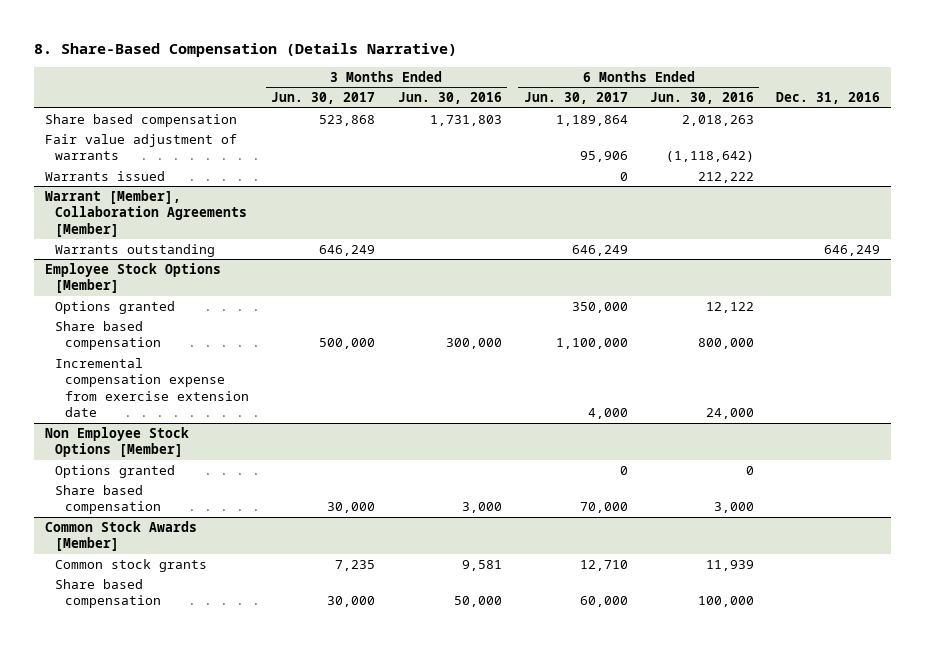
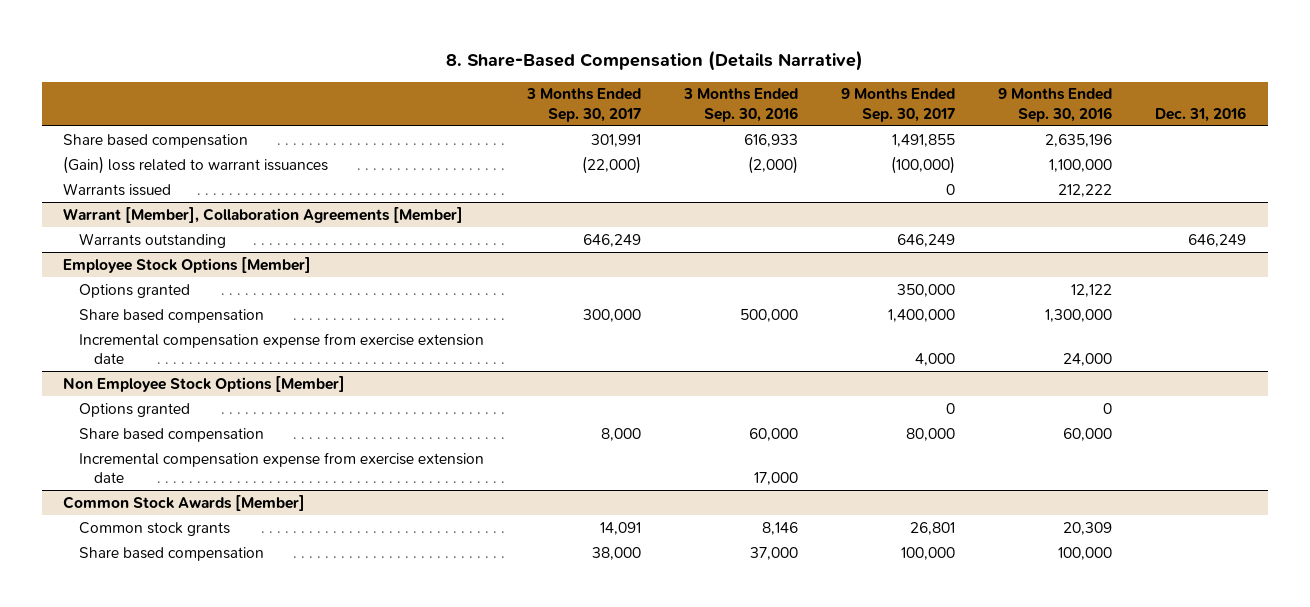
- | 3 Months Ended Jun. 30, 2017 | 3 Months Ended Jun. 30, 2016 | 6 Months Ended Jun. 30, 2017 | 6 Months Ended Jun. 30, 2016 | Dec. 31, 2016
+ | 3 Months Ended Sep. 30, 2017 | 3 Months Ended Sep. 30, 2016 | 9 Months Ended Sep. 30, 2017 | 9 Months Ended Sep. 30, 2016 | Dec. 31, 2016
- Fair value adjustment of warrants | | | 95,906 | (1,118,642) |
+ (Gain) loss related to warrant issuances | (22,000) | (2,000) | (100,000) | 1,100,000 |
@ Non Employee Stock Options [Member]
+ Incremental compensation expense from exercise extension date | | 17,000 | | |

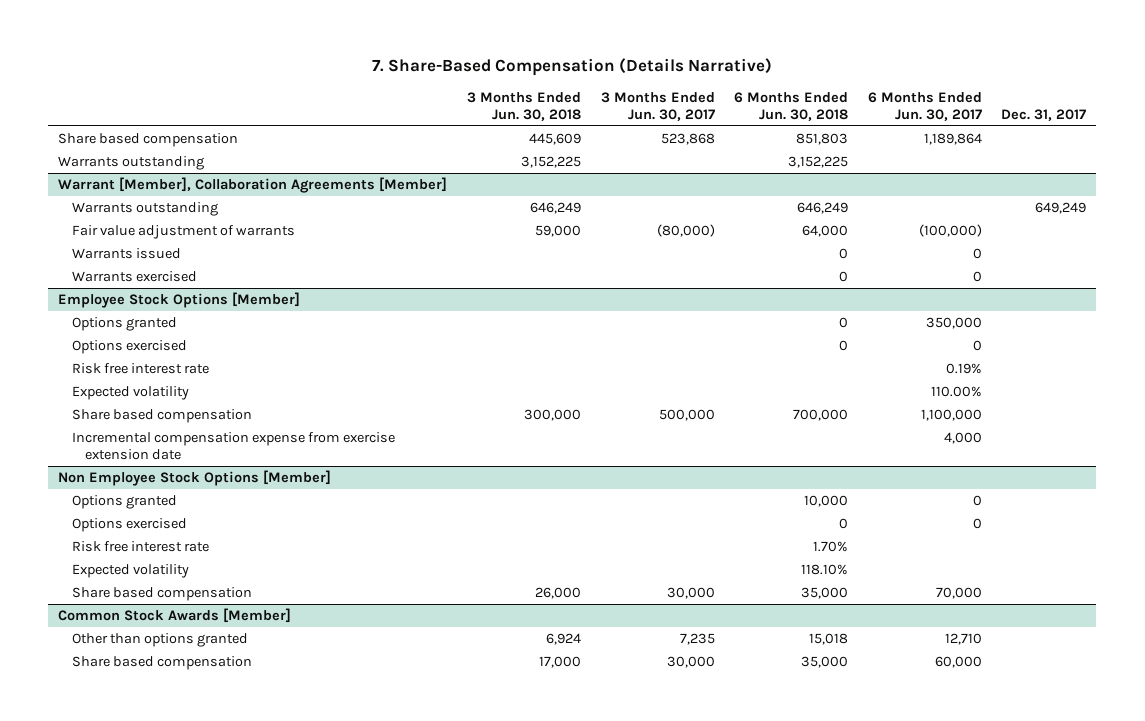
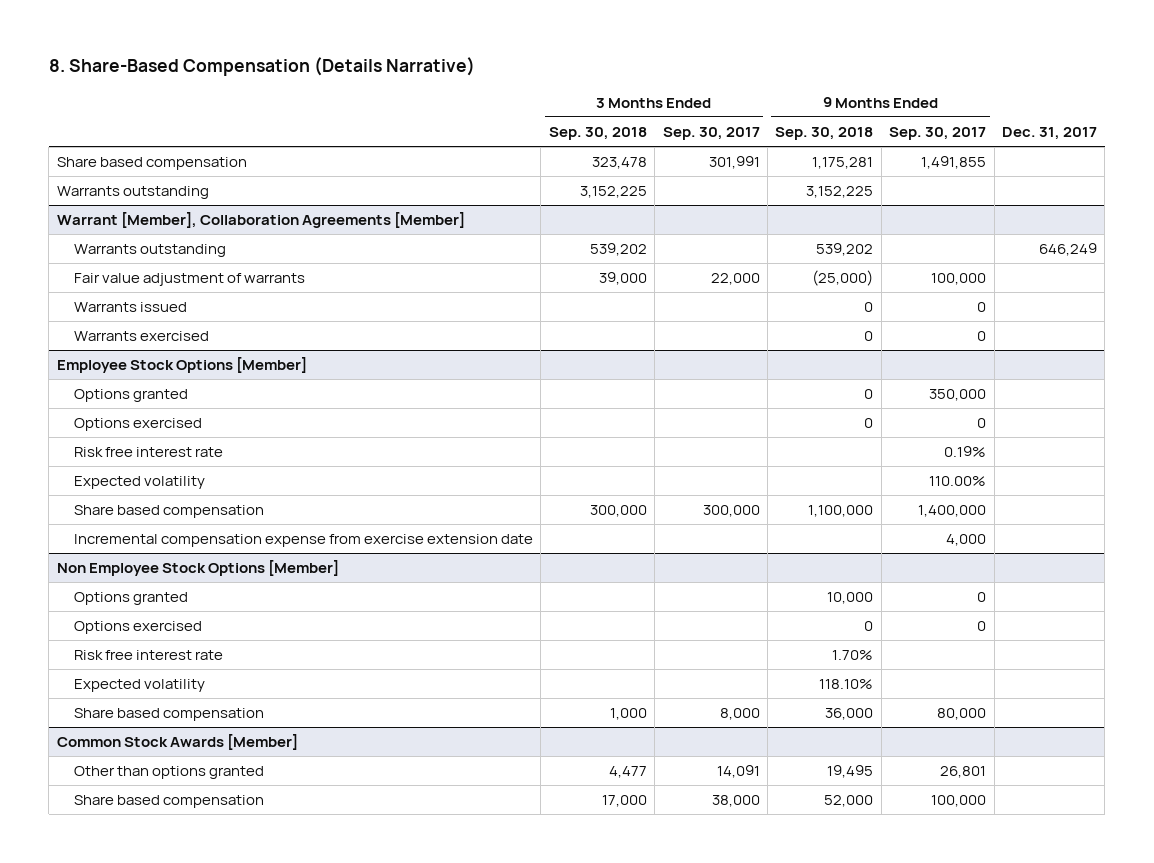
- 7. Share-Based Compensation (Details Narrative)
+ 8. Share-Based Compensation (Details Narrative)
- | 3 Months Ended Jun. 30, 2018 | 3 Months Ended Jun. 30, 2017 | 6 Months Ended Jun. 30, 2018 | 6 Months Ended Jun. 30, 2017 | Dec. 31, 2017
+ | 3 Months Ended Sep. 30, 2018 | 3 Months Ended Sep. 30, 2017 | 9 Months Ended Sep. 30, 2018 | 9 Months Ended Sep. 30, 2017 | Dec. 31, 2017
@ Warrant [Member], Collaboration Agreements [Member]
- Warrants outstanding | 646,249 | | 646,249 | | 649,249
+ Warrants outstanding | 539,202 | | 539,202 | | 646,249

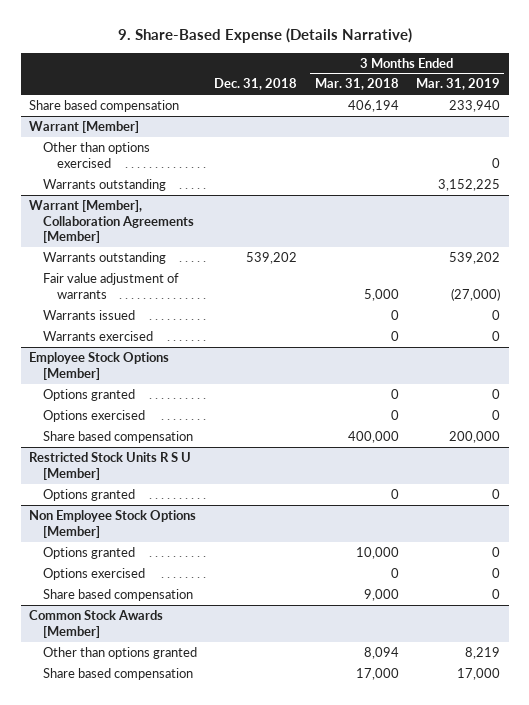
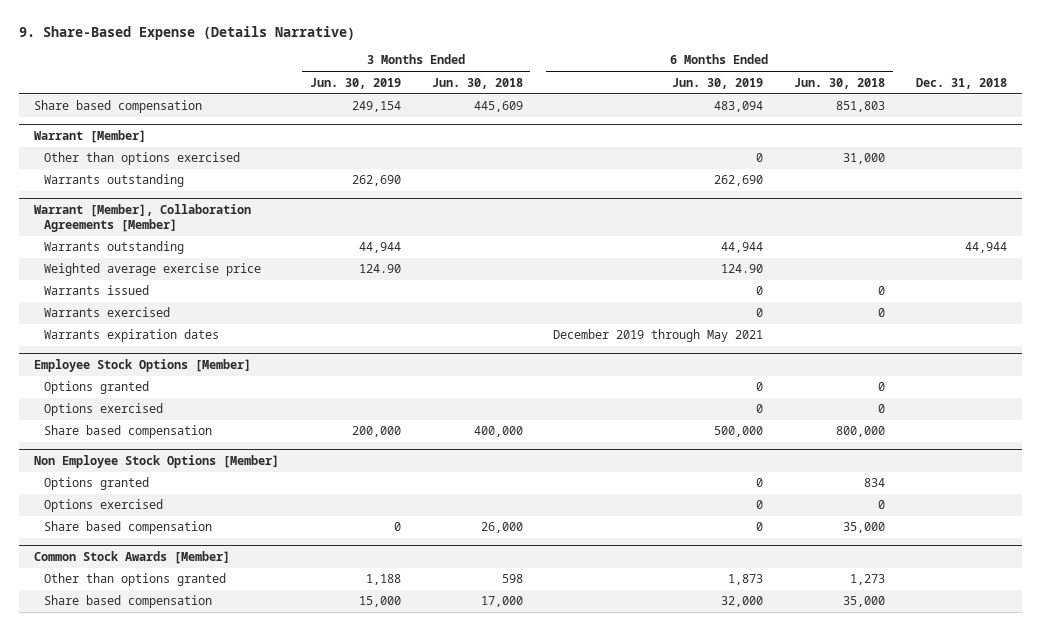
- | Dec. 31, 2018 | 3 Months Ended Mar. 31, 2018 | 3 Months Ended Mar. 31, 2019
+ | 3 Months Ended Jun. 30, 2019 | 3 Months Ended Jun. 30, 2018 | 6 Months Ended Jun. 30, 2019 | 6 Months Ended Jun. 30, 2018 | Dec. 31, 2018
@ Warrant [Member], Collaboration Agreements [Member]
- Warrants outstanding | 539,202 | | 539,202
- Fair value adjustment of warrants | | 5,000 | (27,000)
+ Warrants outstanding | 44,944 | | 44,944 | | 44,944
+ Weighted average exercise price | 124.90 | | 124.90 | |
+ Warrants expiration dates | | | December 2019 through May 2021 | |
- Restricted Stock Units R S U [Member]
- Options granted | | 0 | 0

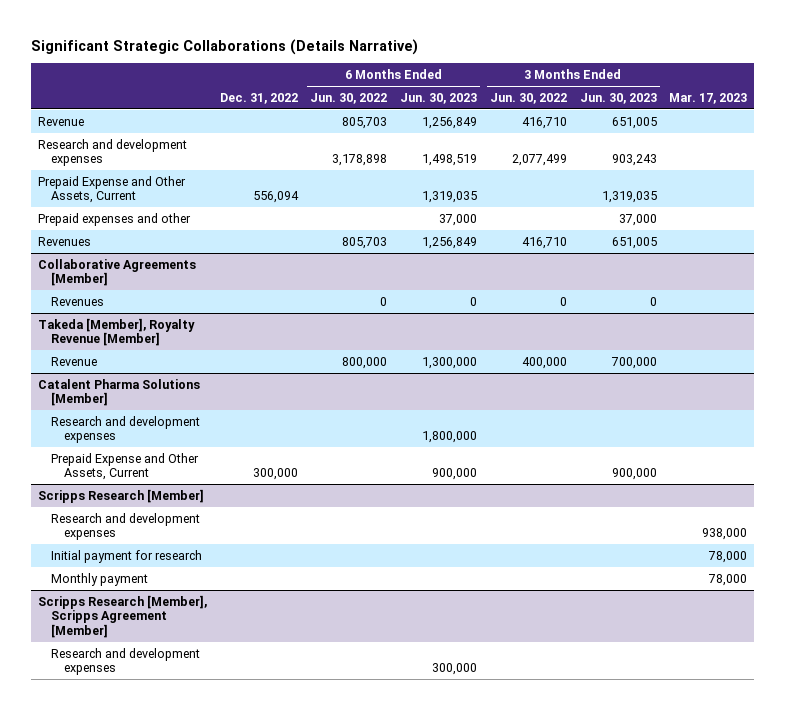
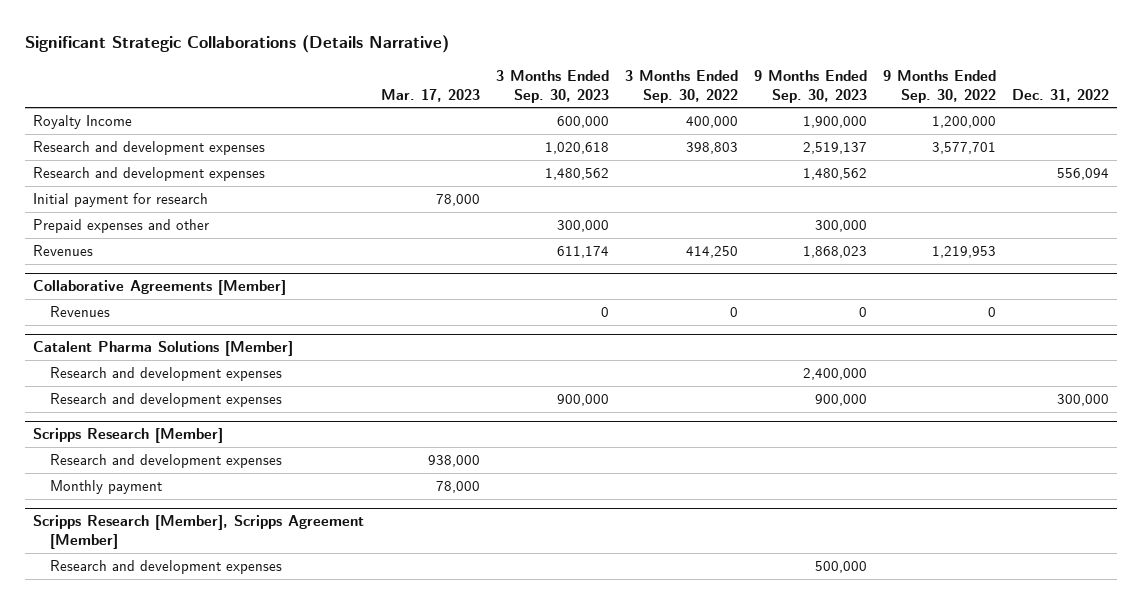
- | Dec. 31, 2022 | 6 Months Ended Jun. 30, 2022 | 6 Months Ended Jun. 30, 2023 | 3 Months Ended Jun. 30, 2022 | 3 Months Ended Jun. 30, 2023 | Mar. 17, 2023
+ | Mar. 17, 2023 | 3 Months Ended Sep. 30, 2023 | 3 Months Ended Sep. 30, 2022 | 9 Months Ended Sep. 30, 2023 | 9 Months Ended Sep. 30, 2022 | Dec. 31, 2022
- Revenue | | 805,703 | 1,256,849 | 416,710 | 651,005 |
+ Royalty Income | | 600,000 | 400,000 | 1,900,000 | 1,200,000 |
- Prepaid Expense and Other Assets, Current | 556,094 | | 1,319,035 | | 1,319,035 |
+ Research and development expenses | | 1,480,562 | | 1,480,562 | | 556,094
+ Initial payment for research | 78,000 | | | | |
- Takeda [Member], Royalty Revenue [Member]
- Revenue | | 800,000 | 1,300,000 | 400,000 | 700,000 |
@ Catalent Pharma Solutions [Member]
- Prepaid Expense and Other Assets, Current | 300,000 | | 900,000 | | 900,000 |
+ Research and development expenses | | 900,000 | | 900,000 | | 300,000
@ Scripps Research [Member]
- Initial payment for research | | | | | | 78,000

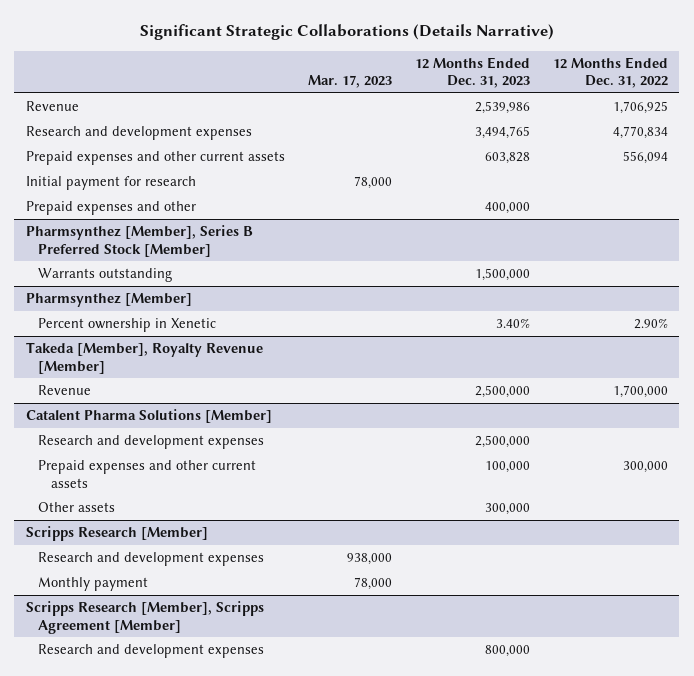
- | Mar. 17, 2023 | 3 Months Ended Sep. 30, 2023 | 3 Months Ended Sep. 30, 2022 | 9 Months Ended Sep. 30, 2023 | 9 Months Ended Sep. 30, 2022 | Dec. 31, 2022
+ | Mar. 17, 2023 | 12 Months Ended Dec. 31, 2023 | 12 Months Ended Dec. 31, 2022
- Royalty Income | | 600,000 | 400,000 | 1,900,000 | 1,200,000 |
- Research and development expenses | | 1,020,618 | 398,803 | 2,519,137 | 3,577,701 |
+ Revenue | | 2,539,986 | 1,706,925
+ Prepaid expenses and other current assets | | 603,828 | 556,094
- Revenues | | 611,174 | 414,250 | 1,868,023 | 1,219,953 |
- Collaborative Agreements [Member]
- Revenues | | 0 | 0 | 0 | 0 |
+ Pharmsynthez [Member], Series B Preferred Stock [Member]
+ Warrants outstanding | | 1,500,000 |
+ Pharmsynthez [Member]
+ Percent ownership in Xenetic | | 3.40% | 2.90%
+ Takeda [Member], Royalty Revenue [Member]
+ Revenue | | 2,500,000 | 1,700,000
@ Catalent Pharma Solutions [Member]
- Research and development expenses | | 900,000 | | 900,000 | | 300,000
+ Prepaid expenses and other current assets | | 100,000 | 300,000
+ Other assets | | 300,000 |

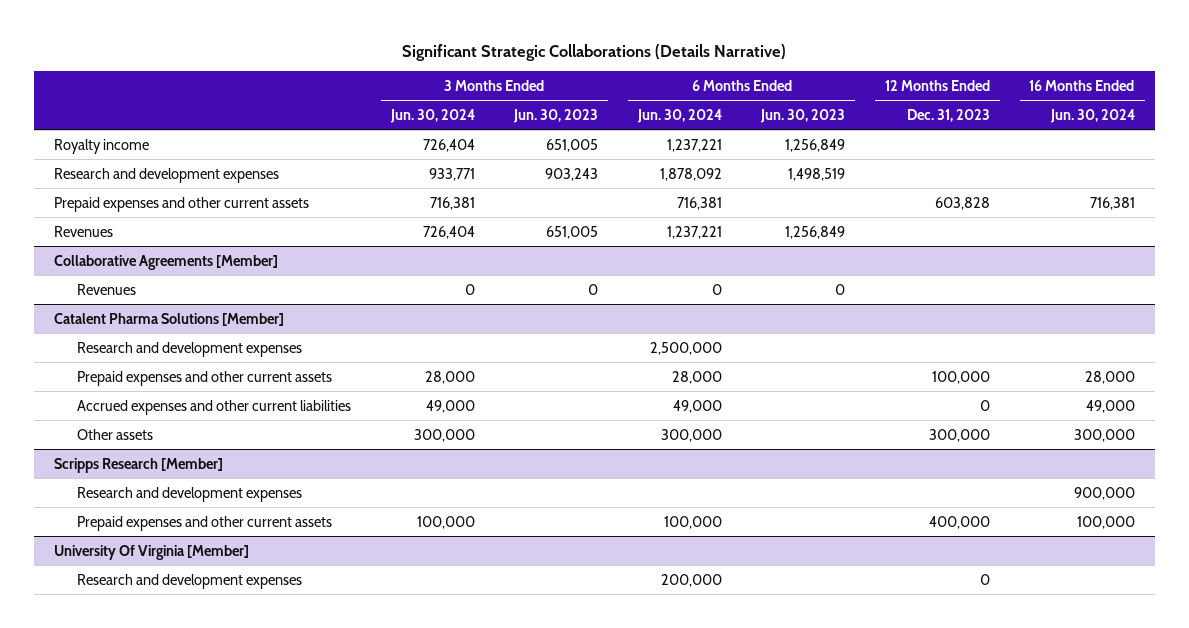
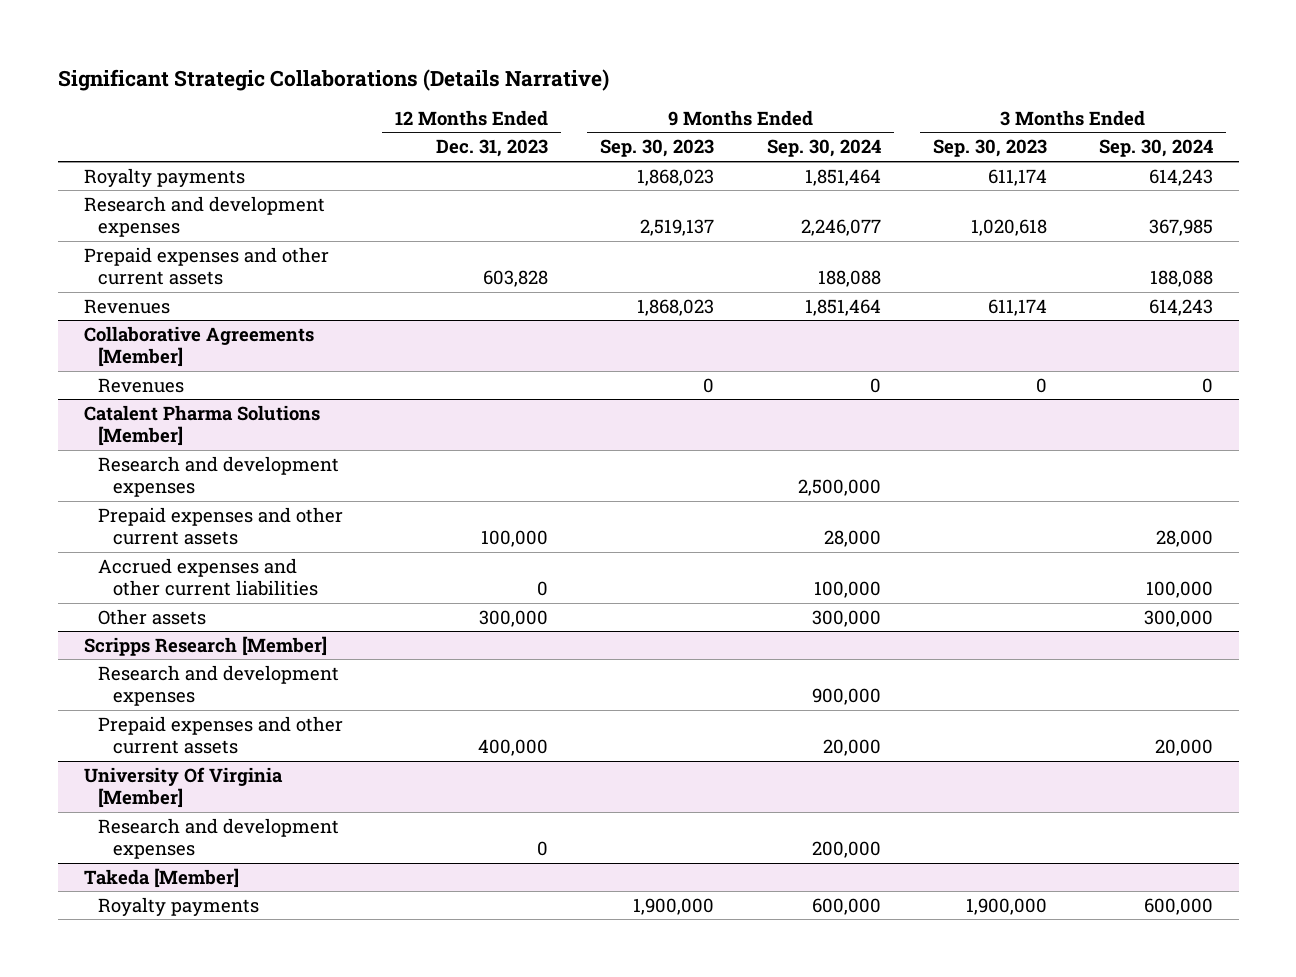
- | 3 Months Ended Jun. 30, 2024 | 3 Months Ended Jun. 30, 2023 | 6 Months Ended Jun. 30, 2024 | 6 Months Ended Jun. 30, 2023 | 12 Months Ended Dec. 31, 2023 | 16 Months Ended Jun. 30, 2024
+ | 12 Months Ended Dec. 31, 2023 | 9 Months Ended Sep. 30, 2023 | 9 Months Ended Sep. 30, 2024 | 3 Months Ended Sep. 30, 2023 | 3 Months Ended Sep. 30, 2024
- Royalty income | 726,404 | 651,005 | 1,237,221 | 1,256,849 | |
+ Royalty payments | | 1,868,023 | 1,851,464 | 611,174 | 614,243
+ Takeda [Member]
+ Royalty payments | | 1,900,000 | 600,000 | 1,900,000 | 600,000

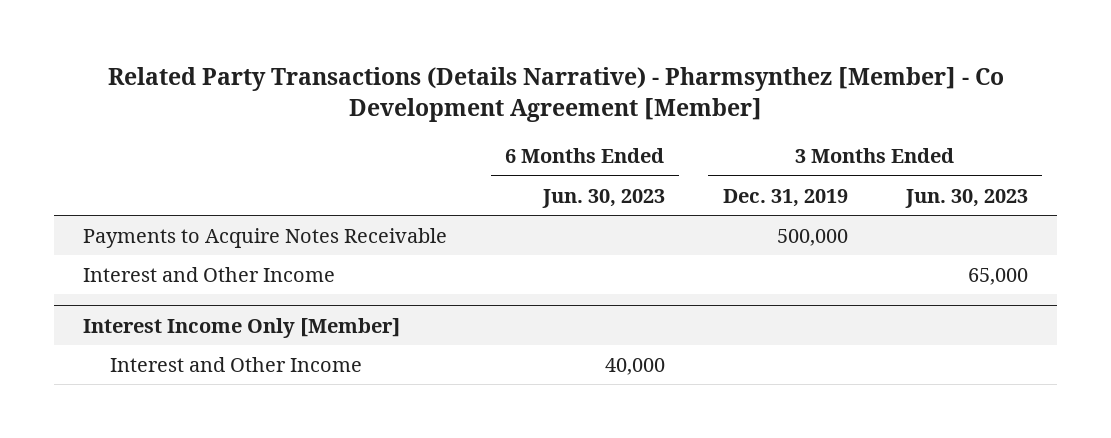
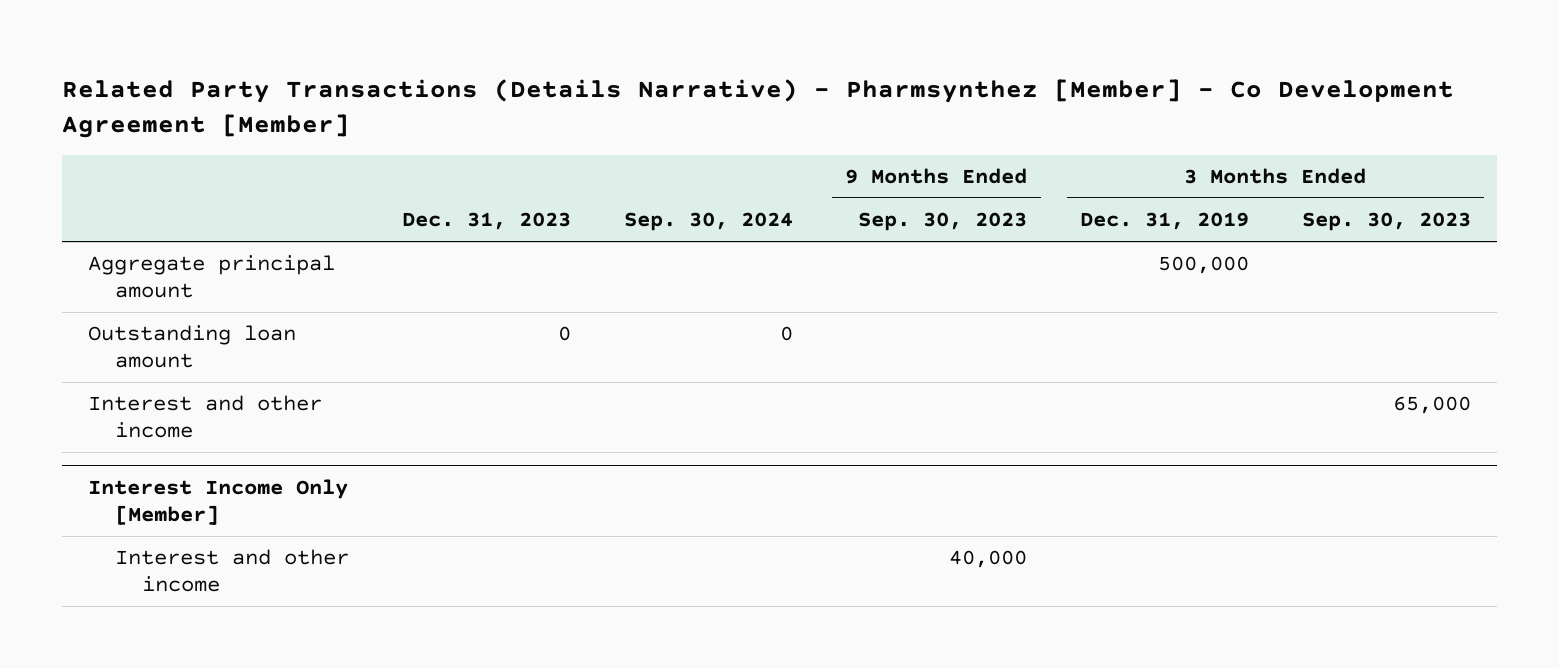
- | 6 Months Ended Jun. 30, 2023 | 3 Months Ended Dec. 31, 2019 | 3 Months Ended Jun. 30, 2023
+ | Dec. 31, 2023 | Sep. 30, 2024 | 9 Months Ended Sep. 30, 2023 | 3 Months Ended Dec. 31, 2019 | 3 Months Ended Sep. 30, 2023
- Payments to Acquire Notes Receivable | | 500,000 |
- Interest and Other Income | | | 65,000
+ Aggregate principal amount | | | | 500,000 |
+ Outstanding loan amount | 0 | 0 | | |
+ Interest and other income | | | | | 65,000
@ Interest Income Only [Member]
- Interest and Other Income | 40,000 | |
+ Interest and other income | | | 40,000 | |

